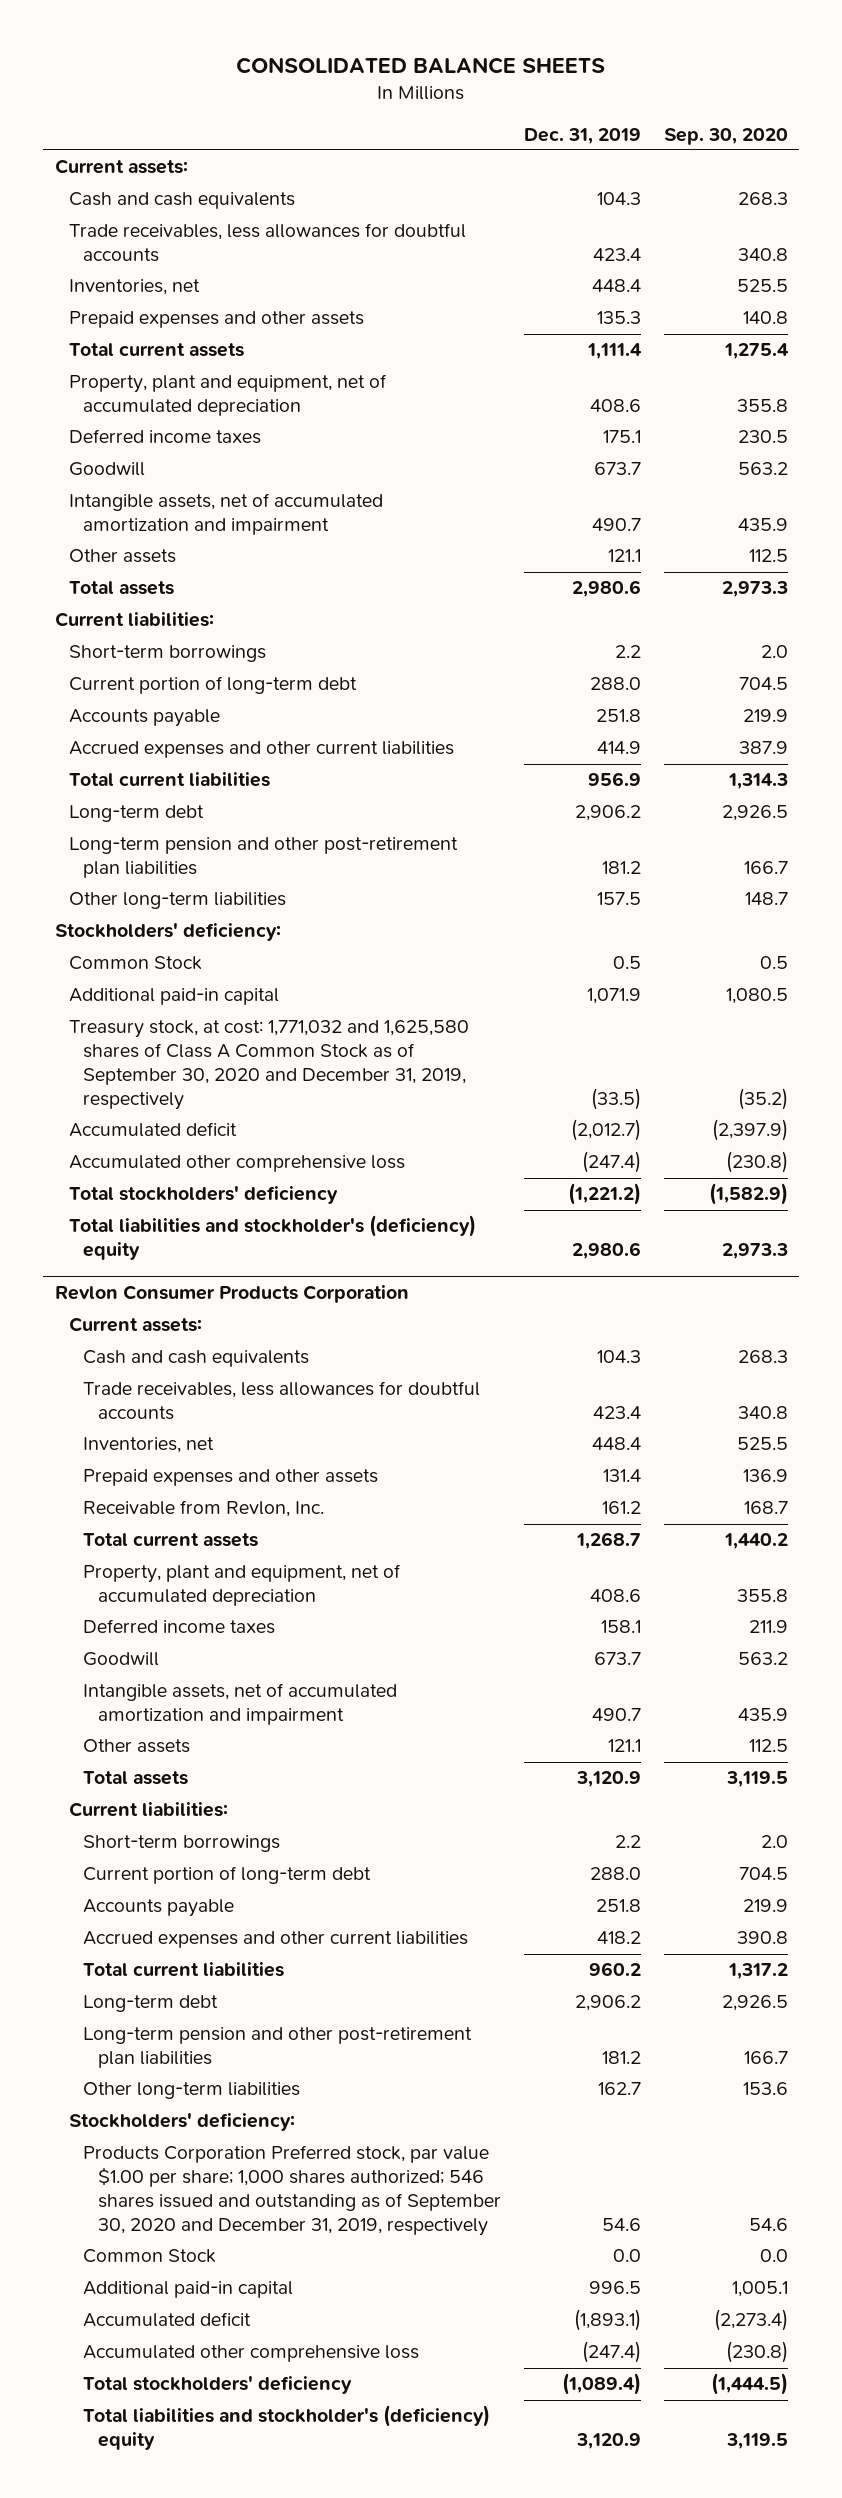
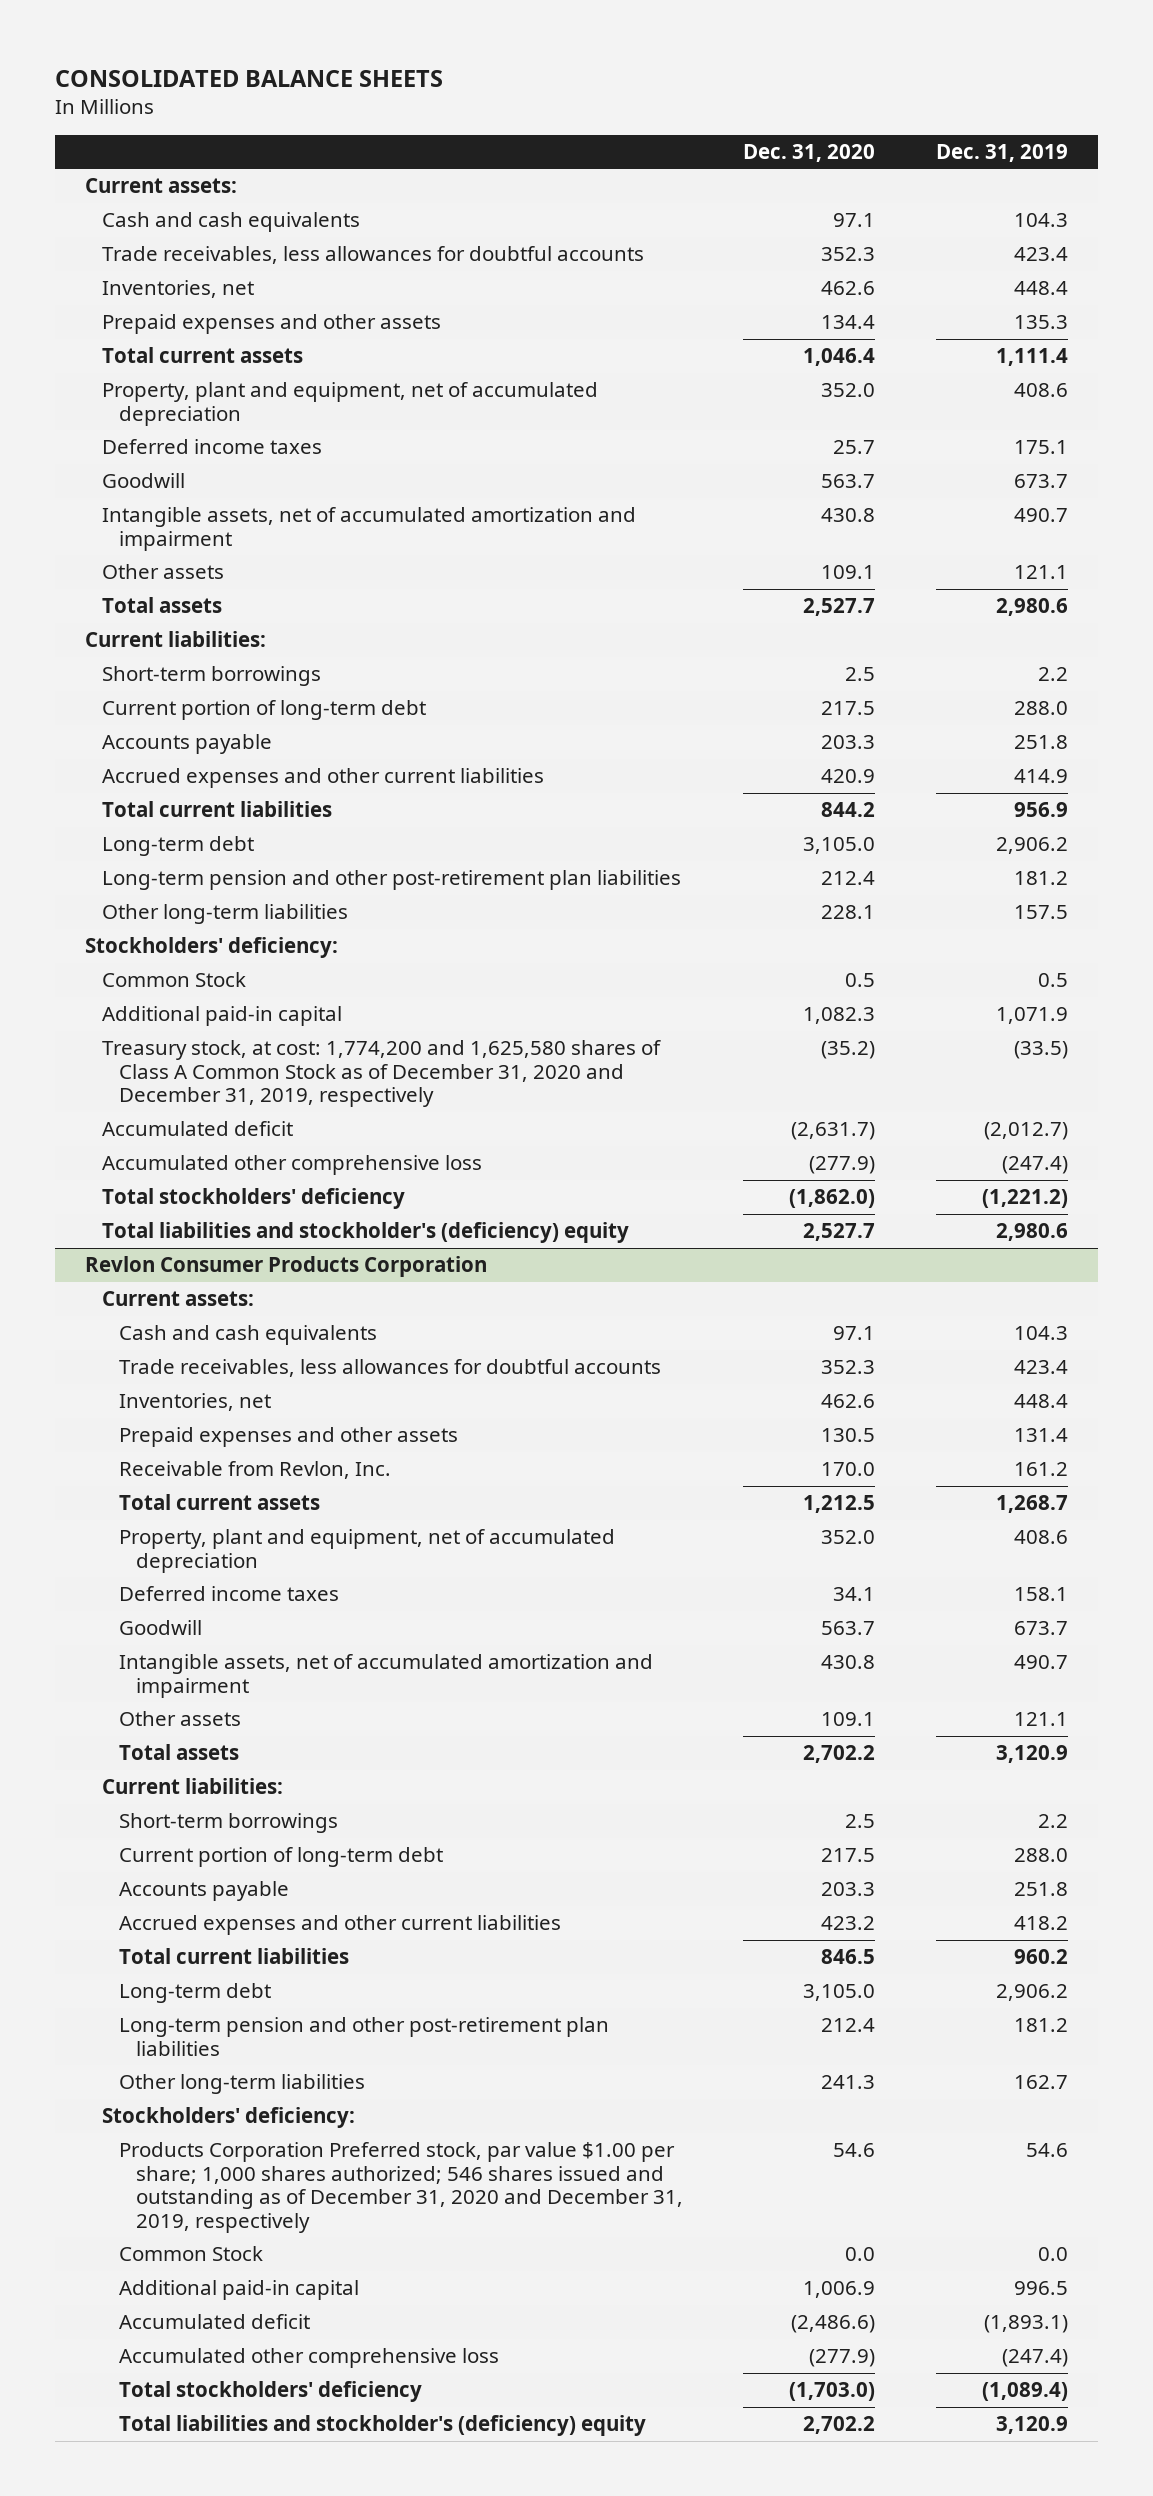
- | Dec. 31, 2019 | Sep. 30, 2020
+ | Dec. 31, 2020 | Dec. 31, 2019
- Treasury stock, at cost: 1,771,032 and 1,625,580 shares of Class A Common Stock as of September 30, 2020 and December 31, 2019, respectively | (33.5) | (35.2)
+ Treasury stock, at cost: 1,774,200 and 1,625,580 shares of Class A Common Stock as of December 31, 2020 and December 31, 2019, respectively | (35.2) | (33.5)
@ Revlon Consumer Products Corporation
- Products Corporation Preferred stock, par value $1.00 per share; 1,000 shares authorized; 546 shares issued and outstanding as of September 30, 2020 and December 31, 2019, respectively | 54.6 | 54.6
+ Products Corporation Preferred stock, par value $1.00 per share; 1,000 shares authorized; 546 shares issued and outstanding as of December 31, 2020 and December 31, 2019, respectively | 54.6 | 54.6

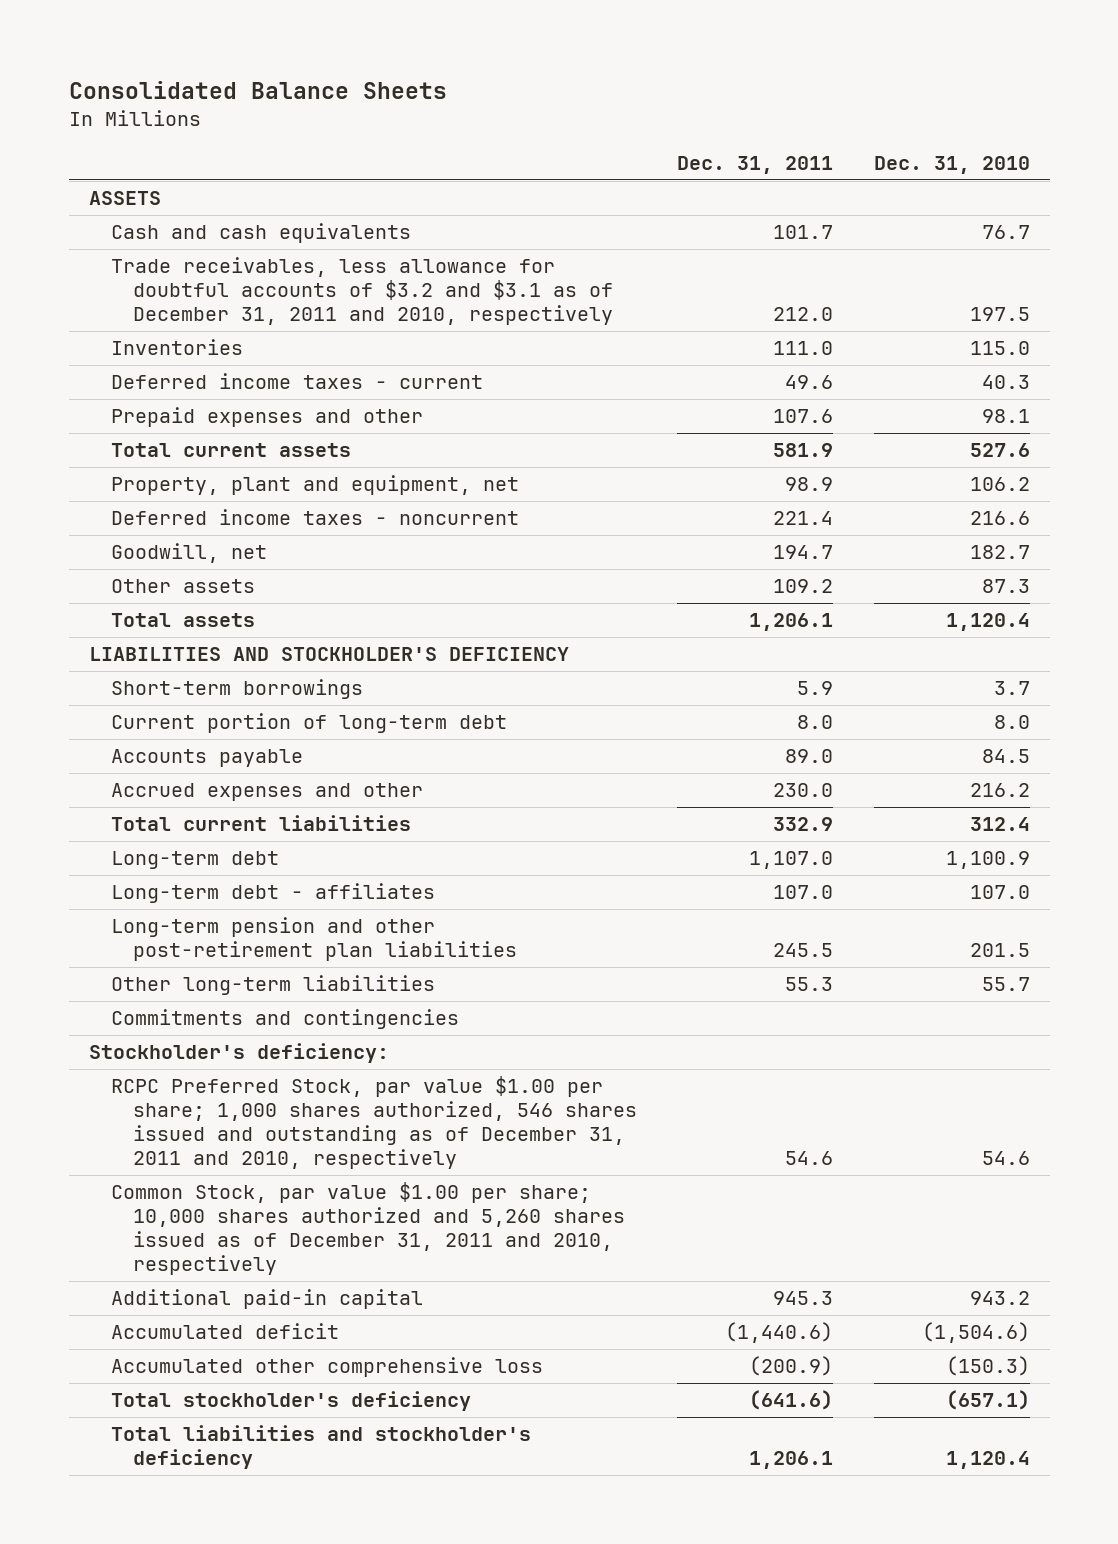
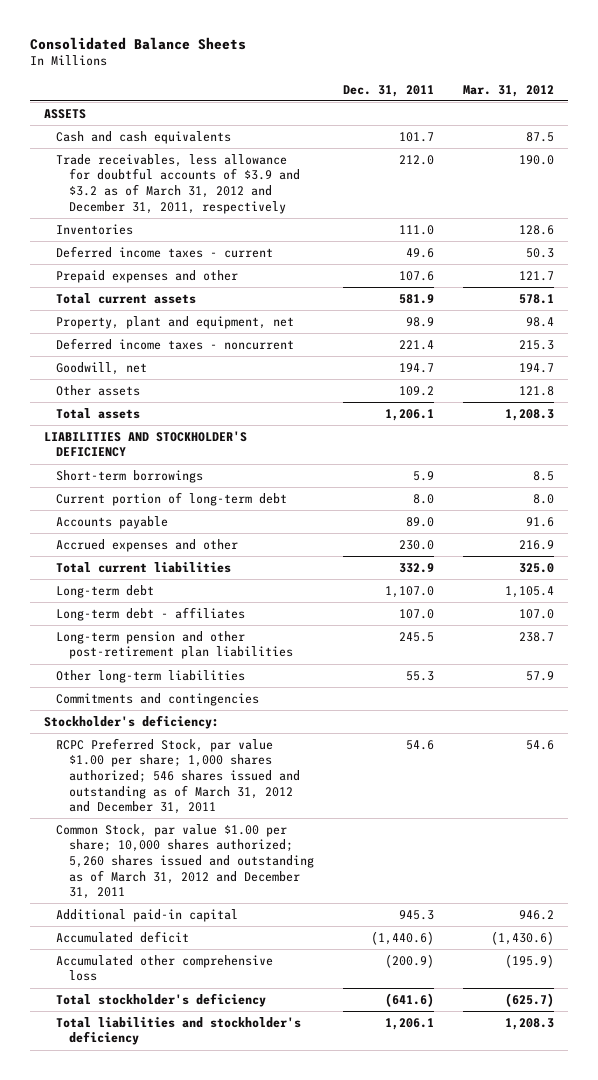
- | Dec. 31, 2011 | Dec. 31, 2010
+ | Dec. 31, 2011 | Mar. 31, 2012
- Trade receivables, less allowance for doubtful accounts of $3.2 and $3.1 as of December 31, 2011 and 2010, respectively | 212.0 | 197.5
+ Trade receivables, less allowance for doubtful accounts of $3.9 and $3.2 as of March 31, 2012 and December 31, 2011, respectively | 212.0 | 190.0
- RCPC Preferred Stock, par value $1.00 per share; 1,000 shares authorized, 546 shares issued and outstanding as of December 31, 2011 and 2010, respectively | 54.6 | 54.6
- Common Stock, par value $1.00 per share; 10,000 shares authorized and 5,260 shares issued as of December 31, 2011 and 2010, respectively
+ RCPC Preferred Stock, par value $1.00 per share; 1,000 shares authorized; 546 shares issued and outstanding as of March 31, 2012 and December 31, 2011 | 54.6 | 54.6
+ Common Stock, par value $1.00 per share; 10,000 shares authorized; 5,260 shares issued and outstanding as of March 31, 2012 and December 31, 2011

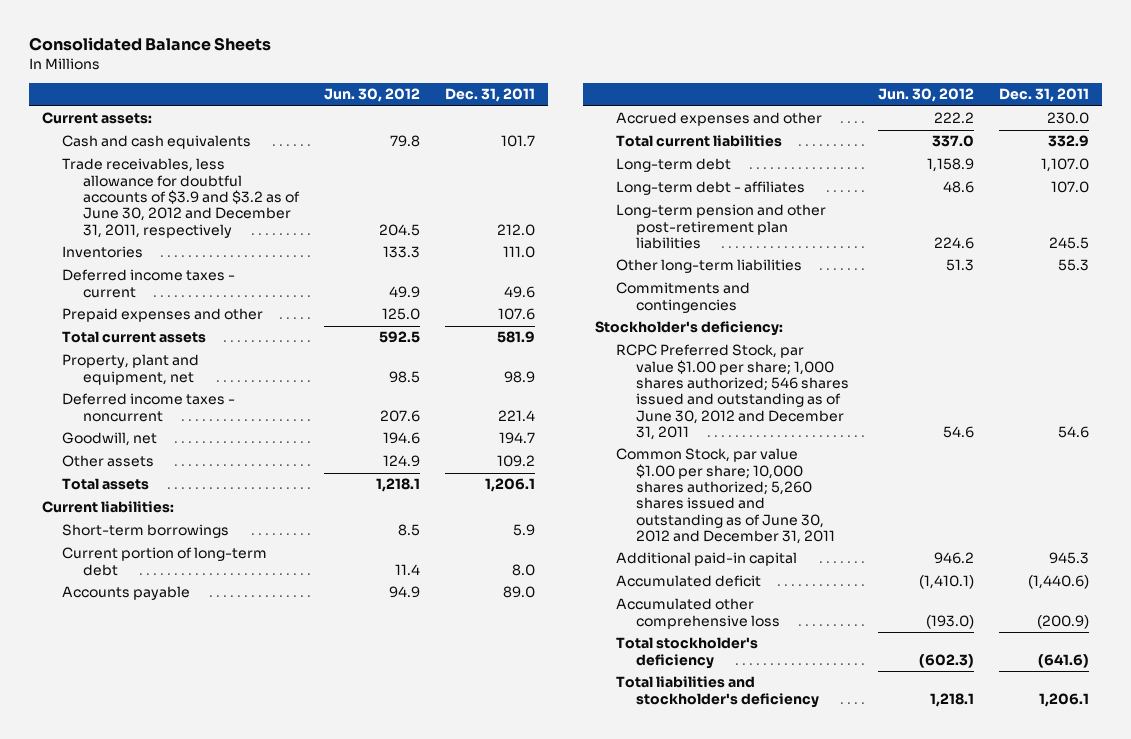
- | Dec. 31, 2011 | Mar. 31, 2012
+ | Jun. 30, 2012 | Dec. 31, 2011
- ASSETS
+ Current assets:
- Trade receivables, less allowance for doubtful accounts of $3.9 and $3.2 as of March 31, 2012 and December 31, 2011, respectively | 212.0 | 190.0
+ Trade receivables, less allowance for doubtful accounts of $3.9 and $3.2 as of June 30, 2012 and December 31, 2011, respectively | 204.5 | 212.0
- LIABILITIES AND STOCKHOLDER'S DEFICIENCY
+ Current liabilities:
- RCPC Preferred Stock, par value $1.00 per share; 1,000 shares authorized; 546 shares issued and outstanding as of March 31, 2012 and December 31, 2011 | 54.6 | 54.6
- Common Stock, par value $1.00 per share; 10,000 shares authorized; 5,260 shares issued and outstanding as of March 31, 2012 and December 31, 2011
+ RCPC Preferred Stock, par value $1.00 per share; 1,000 shares authorized; 546 shares issued and outstanding as of June 30, 2012 and December 31, 2011 | 54.6 | 54.6
+ Common Stock, par value $1.00 per share; 10,000 shares authorized; 5,260 shares issued and outstanding as of June 30, 2012 and December 31, 2011

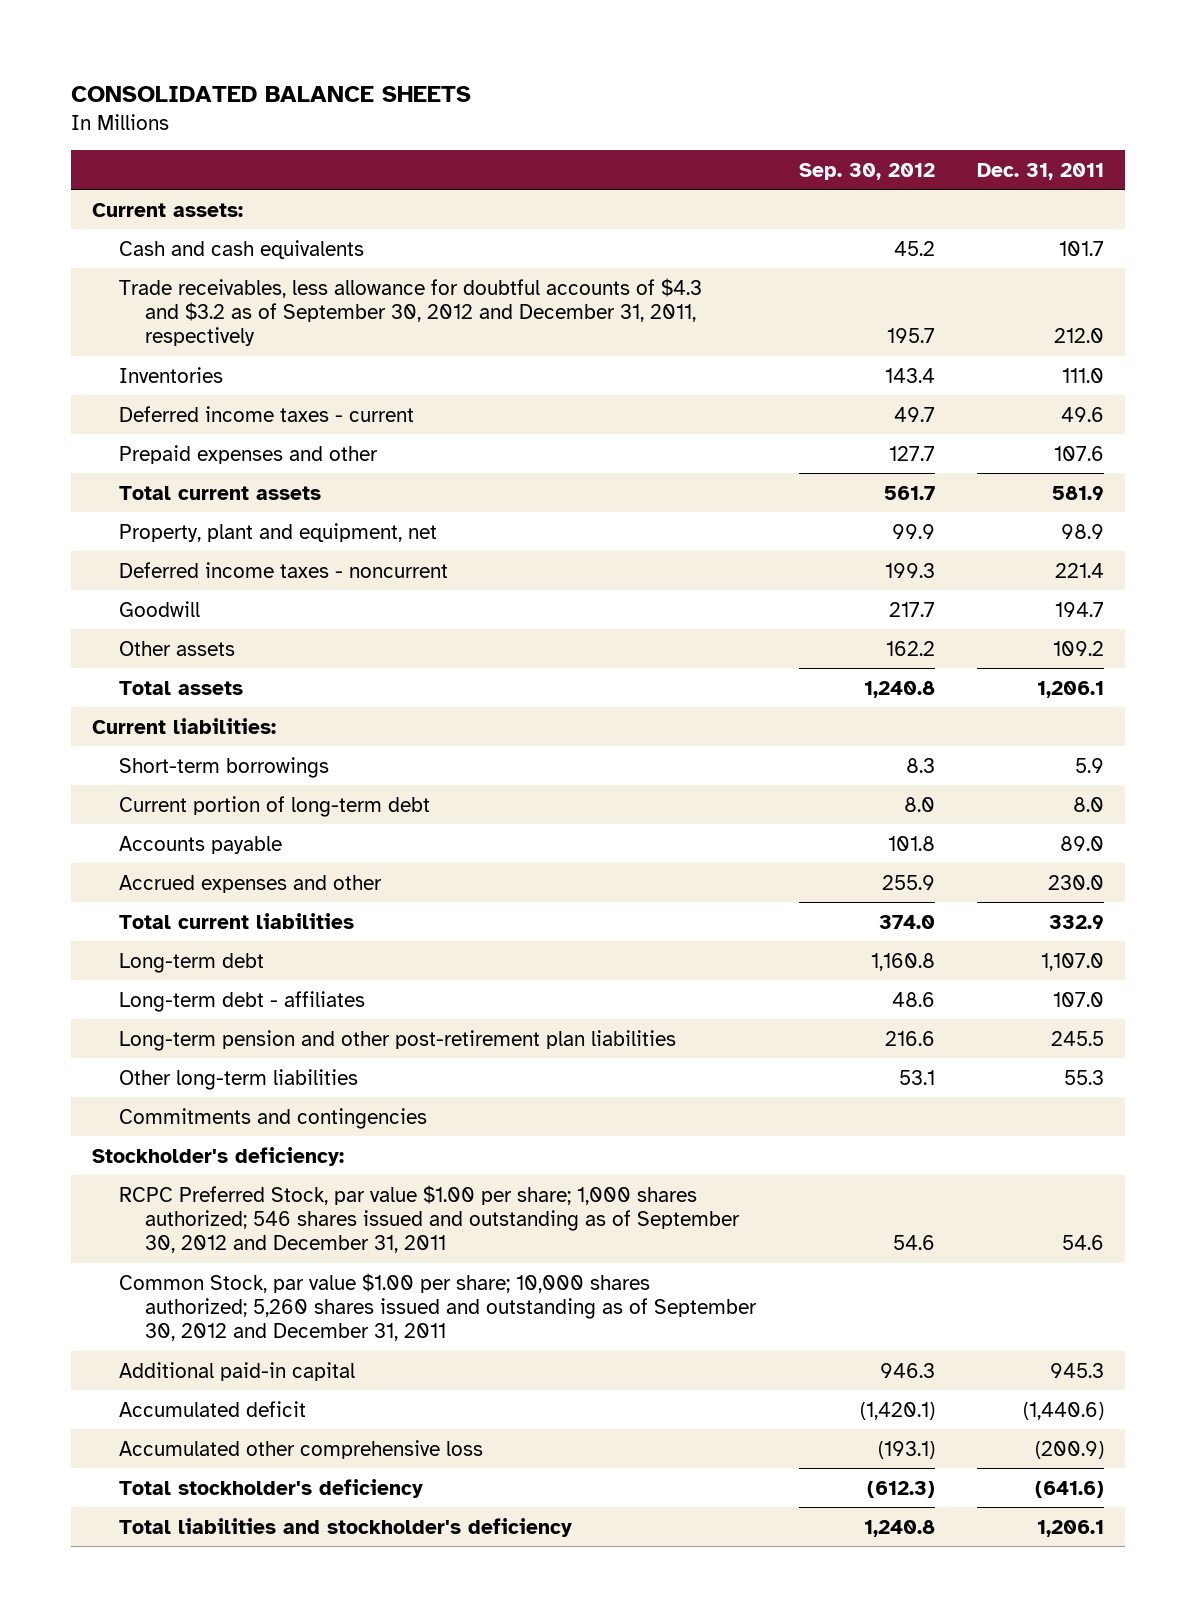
- Consolidated Balance Sheets
+ CONSOLIDATED BALANCE SHEETS
- | Jun. 30, 2012 | Dec. 31, 2011
+ | Sep. 30, 2012 | Dec. 31, 2011
- Trade receivables, less allowance for doubtful accounts of $3.9 and $3.2 as of June 30, 2012 and December 31, 2011, respectively | 204.5 | 212.0
+ Trade receivables, less allowance for doubtful accounts of $4.3 and $3.2 as of September 30, 2012 and December 31, 2011, respectively | 195.7 | 212.0
- Goodwill, net | 194.6 | 194.7
+ Goodwill | 217.7 | 194.7
- RCPC Preferred Stock, par value $1.00 per share; 1,000 shares authorized; 546 shares issued and outstanding as of June 30, 2012 and December 31, 2011 | 54.6 | 54.6
- Common Stock, par value $1.00 per share; 10,000 shares authorized; 5,260 shares issued and outstanding as of June 30, 2012 and December 31, 2011
+ RCPC Preferred Stock, par value $1.00 per share; 1,000 shares authorized; 546 shares issued and outstanding as of September 30, 2012 and December 31, 2011 | 54.6 | 54.6
+ Common Stock, par value $1.00 per share; 10,000 shares authorized; 5,260 shares issued and outstanding as of September 30, 2012 and December 31, 2011

